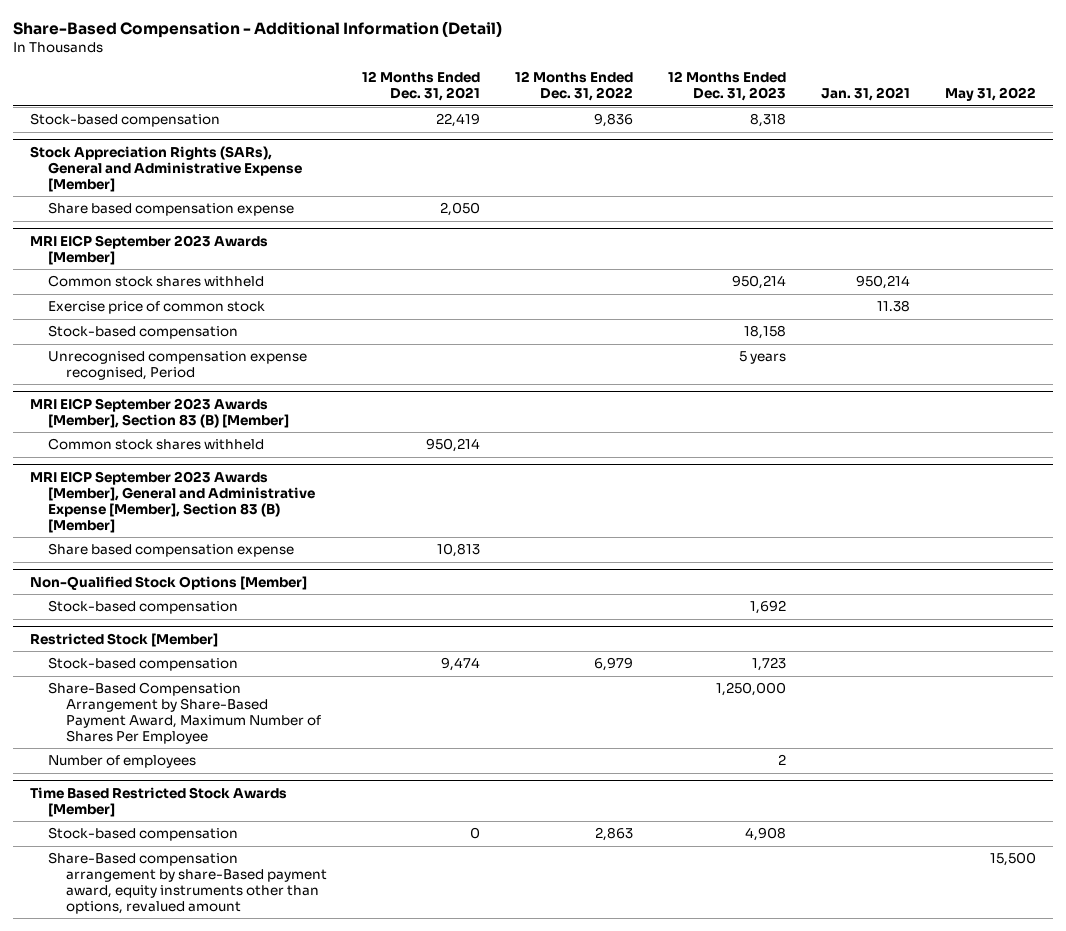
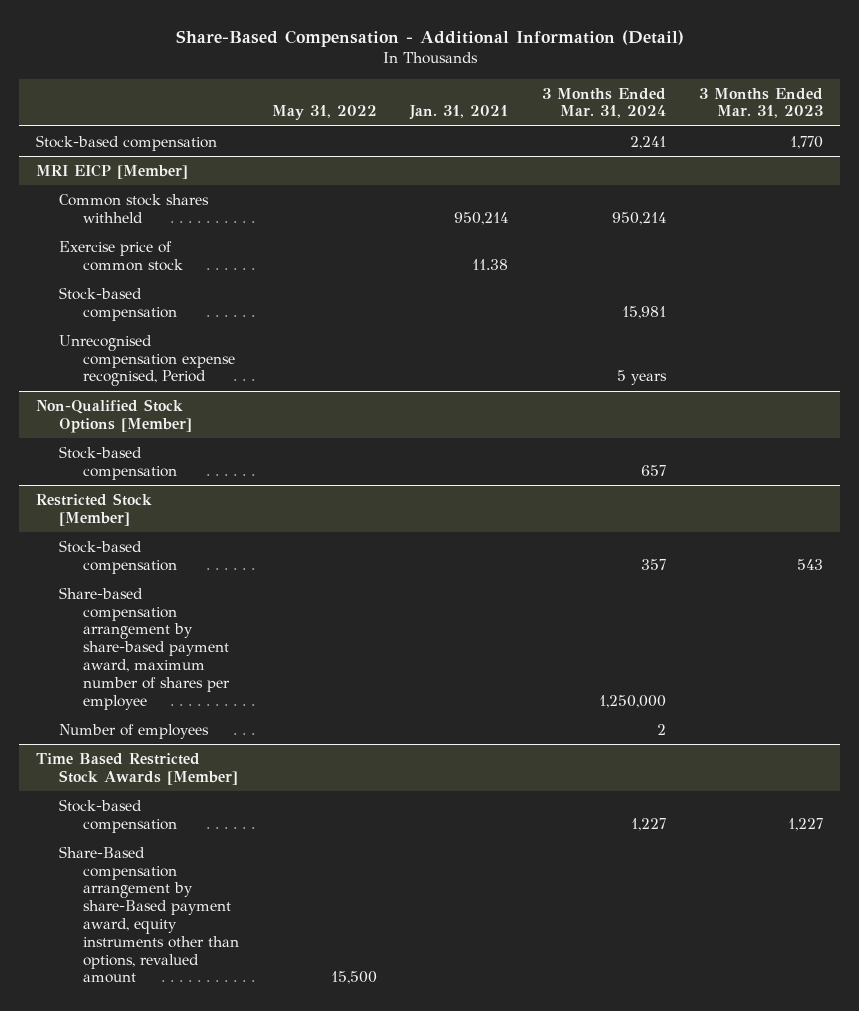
- | 12 Months Ended Dec. 31, 2021 | 12 Months Ended Dec. 31, 2022 | 12 Months Ended Dec. 31, 2023 | Jan. 31, 2021 | May 31, 2022
+ | May 31, 2022 | Jan. 31, 2021 | 3 Months Ended Mar. 31, 2024 | 3 Months Ended Mar. 31, 2023
- Stock Appreciation Rights (SARs), General and Administrative Expense [Member]
- Share based compensation expense | 2,050 | | | |
- MRI EICP September 2023 Awards [Member]
+ MRI EICP [Member]
- MRI EICP September 2023 Awards [Member], Section 83 (B) [Member]
- Common stock shares withheld | 950,214 | | | |
- MRI EICP September 2023 Awards [Member], General and Administrative Expense [Member], Section 83 (B) [Member]
- Share based compensation expense | 10,813 | | | |
@ Restricted Stock [Member]
- Share-Based Compensation Arrangement by Share-Based Payment Award, Maximum Number of Shares Per Employee | | | 1,250,000 | |
+ Share-based compensation arrangement by share-based payment award, maximum number of shares per employee | | | 1,250,000 |

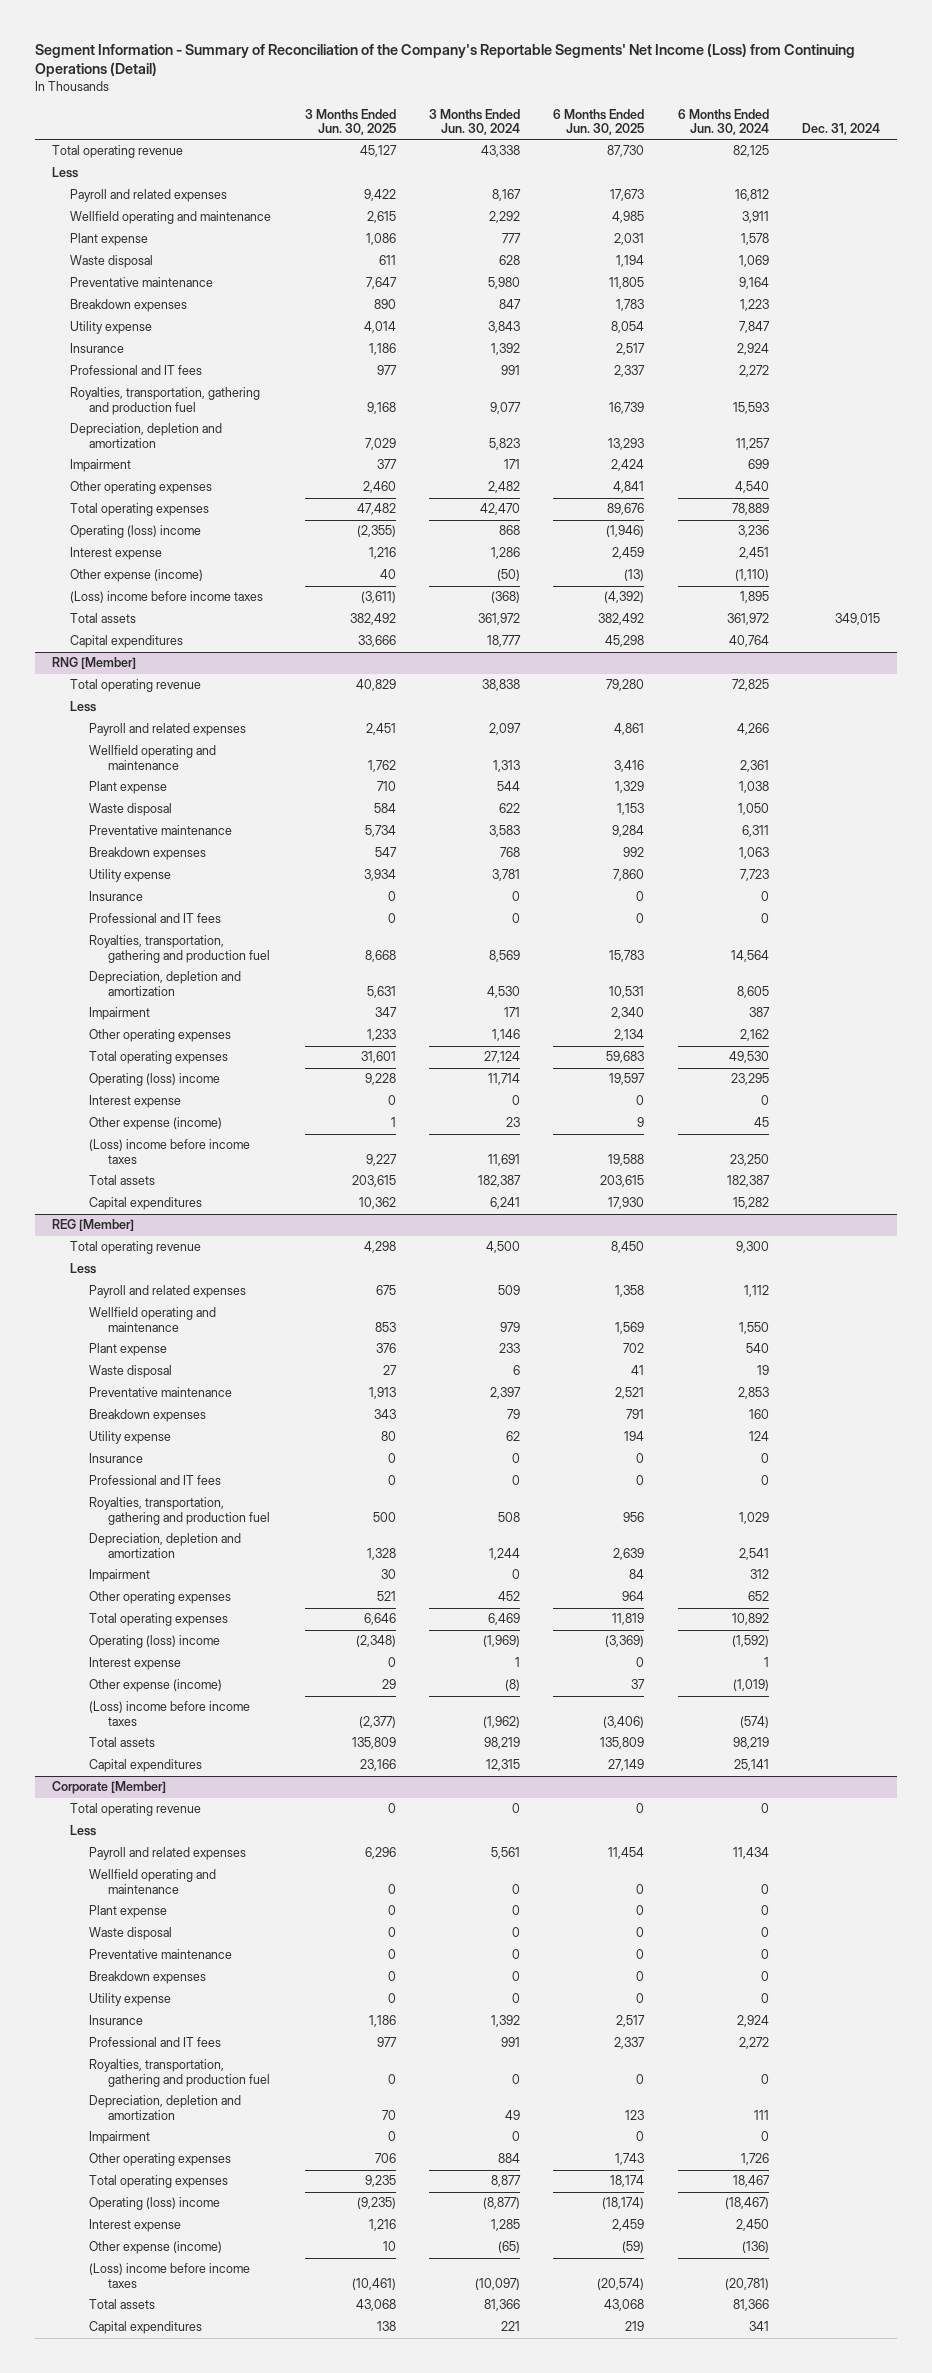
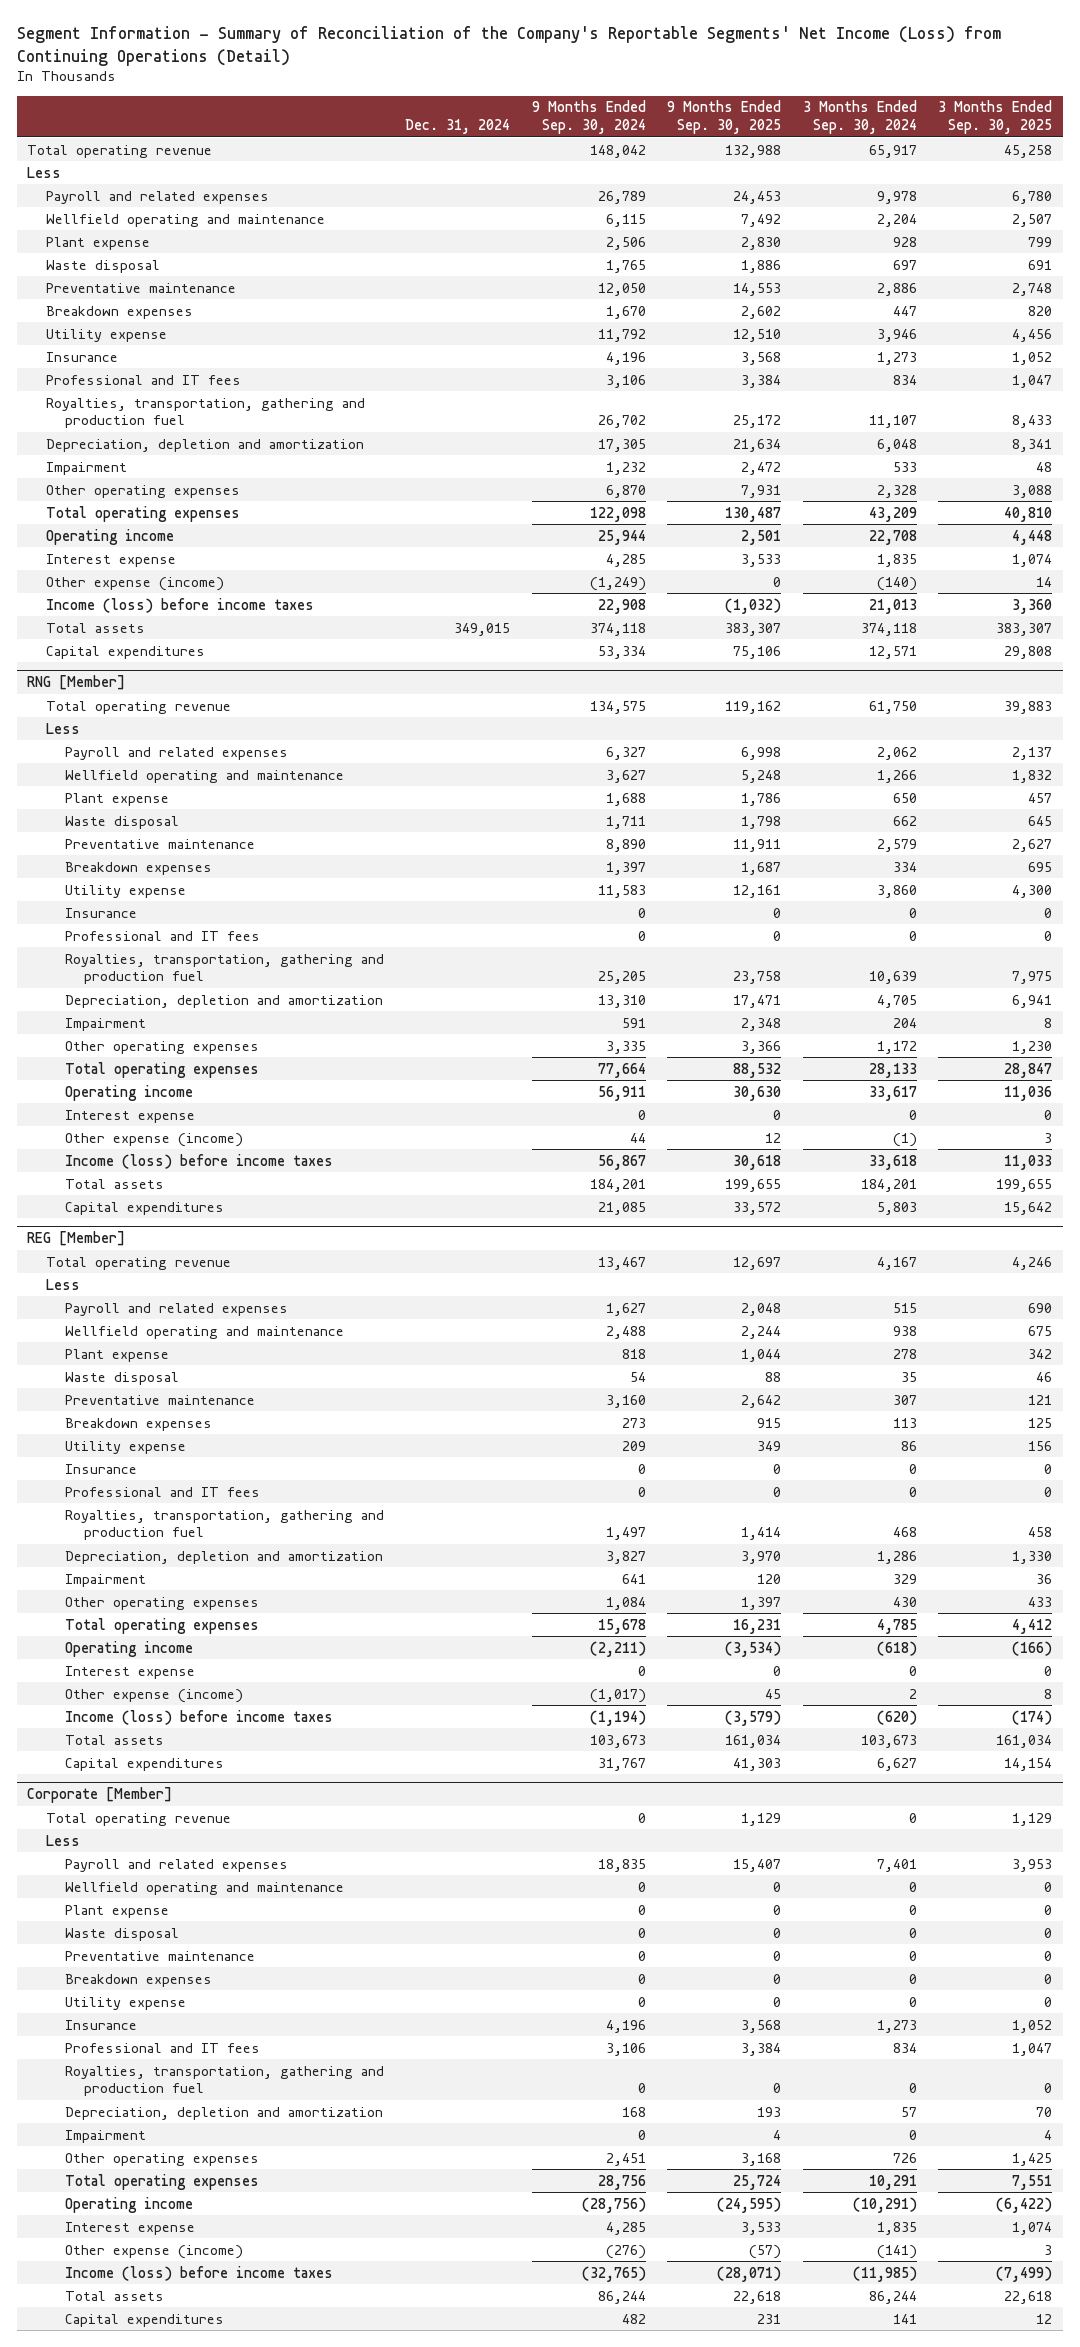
- | 3 Months Ended Jun. 30, 2025 | 3 Months Ended Jun. 30, 2024 | 6 Months Ended Jun. 30, 2025 | 6 Months Ended Jun. 30, 2024 | Dec. 31, 2024
+ | Dec. 31, 2024 | 9 Months Ended Sep. 30, 2024 | 9 Months Ended Sep. 30, 2025 | 3 Months Ended Sep. 30, 2024 | 3 Months Ended Sep. 30, 2025
- Operating (loss) income | (2,355) | 868 | (1,946) | 3,236 |
+ Operating income | | 25,944 | 2,501 | 22,708 | 4,448
- (Loss) income before income taxes | (3,611) | (368) | (4,392) | 1,895 |
+ Income (loss) before income taxes | | 22,908 | (1,032) | 21,013 | 3,360
@ RNG [Member]
- Operating (loss) income | 9,228 | 11,714 | 19,597 | 23,295 |
+ Operating income | | 56,911 | 30,630 | 33,617 | 11,036
- (Loss) income before income taxes | 9,227 | 11,691 | 19,588 | 23,250 |
+ Income (loss) before income taxes | | 56,867 | 30,618 | 33,618 | 11,033
@ REG [Member]
- Operating (loss) income | (2,348) | (1,969) | (3,369) | (1,592) |
+ Operating income | | (2,211) | (3,534) | (618) | (166)
- (Loss) income before income taxes | (2,377) | (1,962) | (3,406) | (574) |
+ Income (loss) before income taxes | | (1,194) | (3,579) | (620) | (174)
@ Corporate [Member]
- Operating (loss) income | (9,235) | (8,877) | (18,174) | (18,467) |
+ Operating income | | (28,756) | (24,595) | (10,291) | (6,422)
- (Loss) income before income taxes | (10,461) | (10,097) | (20,574) | (20,781) |
+ Income (loss) before income taxes | | (32,765) | (28,071) | (11,985) | (7,499)

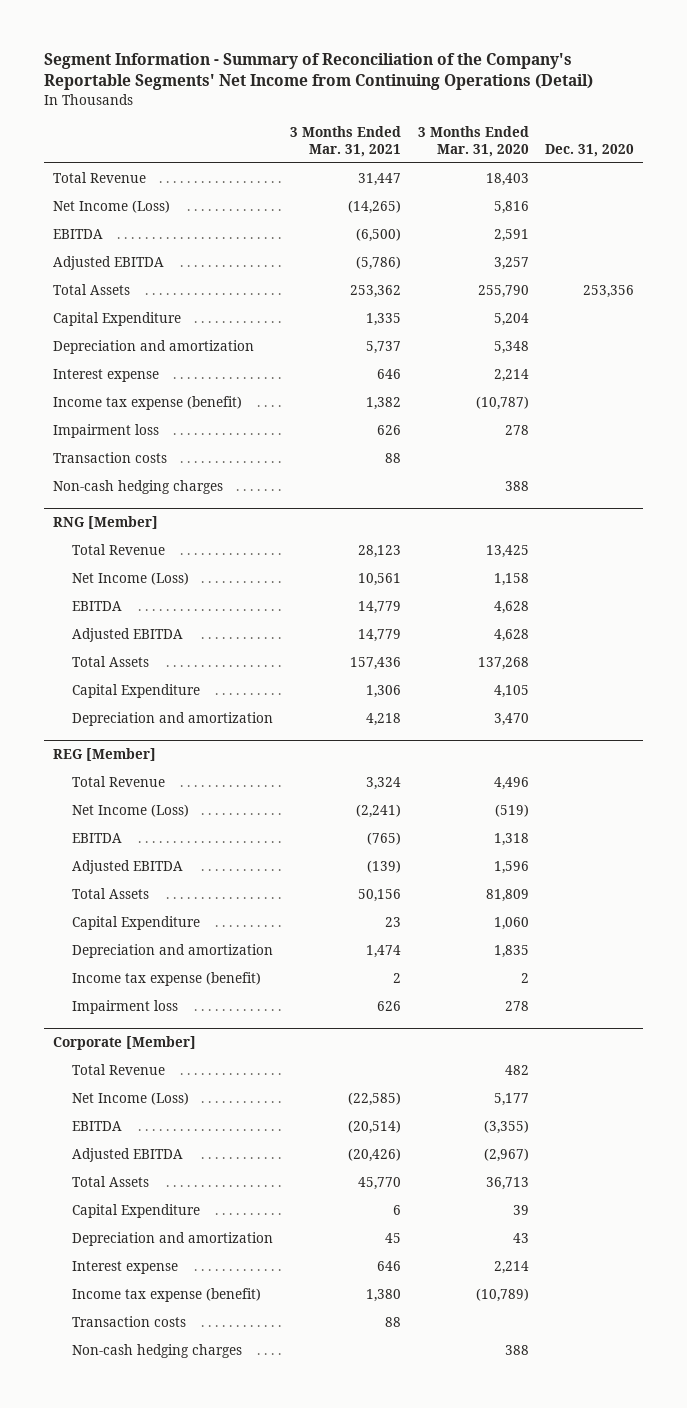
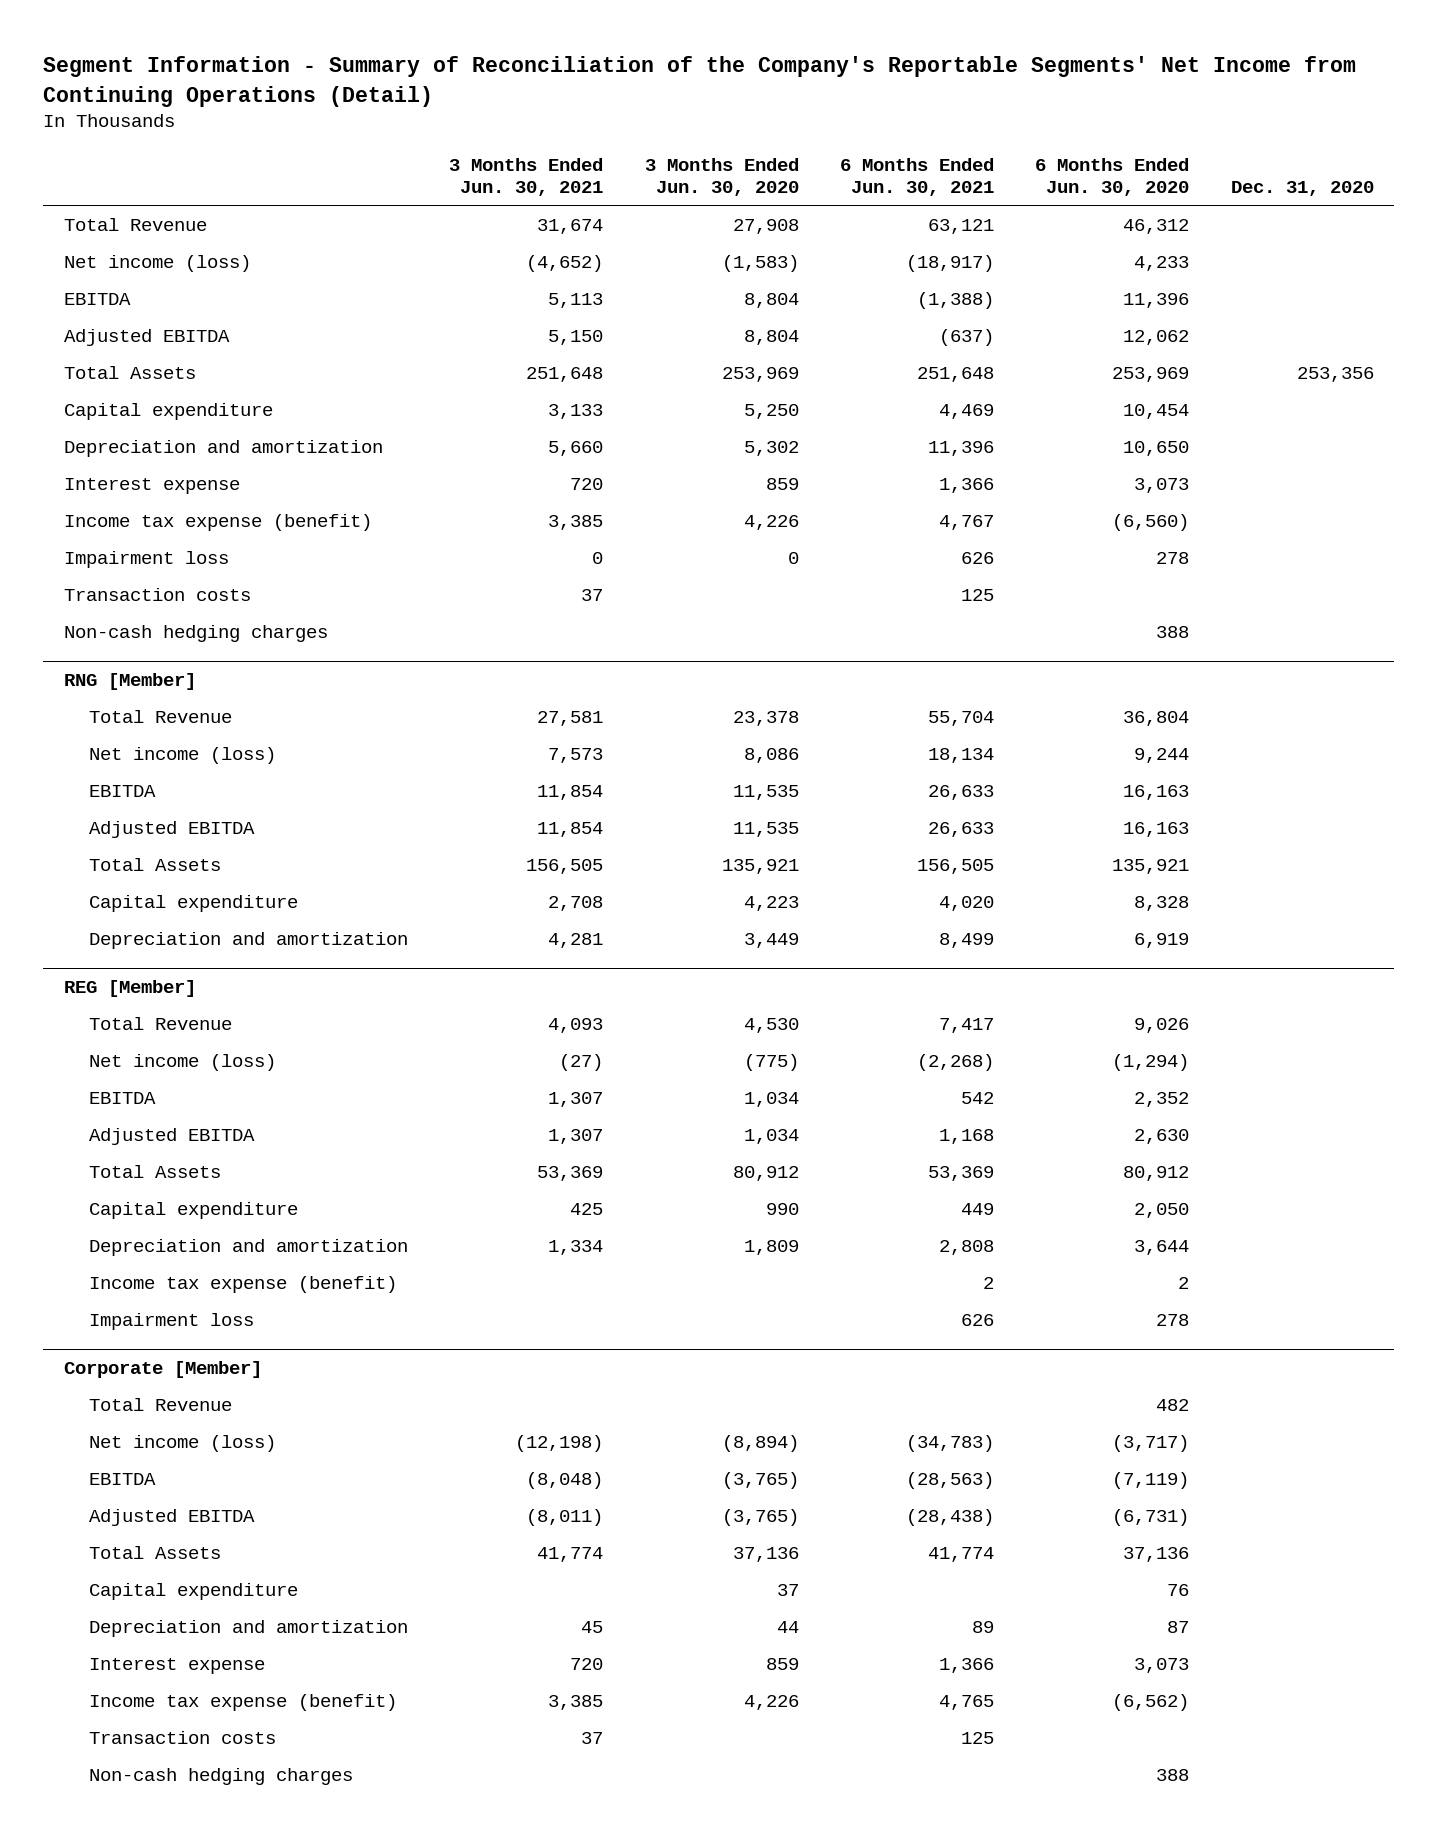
- | 3 Months Ended Mar. 31, 2021 | 3 Months Ended Mar. 31, 2020 | Dec. 31, 2020
+ | 3 Months Ended Jun. 30, 2021 | 3 Months Ended Jun. 30, 2020 | 6 Months Ended Jun. 30, 2021 | 6 Months Ended Jun. 30, 2020 | Dec. 31, 2020
- Net Income (Loss) | (14,265) | 5,816 |
+ Net income (loss) | (4,652) | (1,583) | (18,917) | 4,233 |
- Capital Expenditure | 1,335 | 5,204 |
+ Capital expenditure | 3,133 | 5,250 | 4,469 | 10,454 |
@ RNG [Member]
- Net Income (Loss) | 10,561 | 1,158 |
+ Net income (loss) | 7,573 | 8,086 | 18,134 | 9,244 |
- Capital Expenditure | 1,306 | 4,105 |
+ Capital expenditure | 2,708 | 4,223 | 4,020 | 8,328 |
@ REG [Member]
- Net Income (Loss) | (2,241) | (519) |
+ Net income (loss) | (27) | (775) | (2,268) | (1,294) |
- Capital Expenditure | 23 | 1,060 |
+ Capital expenditure | 425 | 990 | 449 | 2,050 |
@ Corporate [Member]
- Net Income (Loss) | (22,585) | 5,177 |
+ Net income (loss) | (12,198) | (8,894) | (34,783) | (3,717) |
- Capital Expenditure | 6 | 39 |
+ Capital expenditure | | 37 | | 76 |

